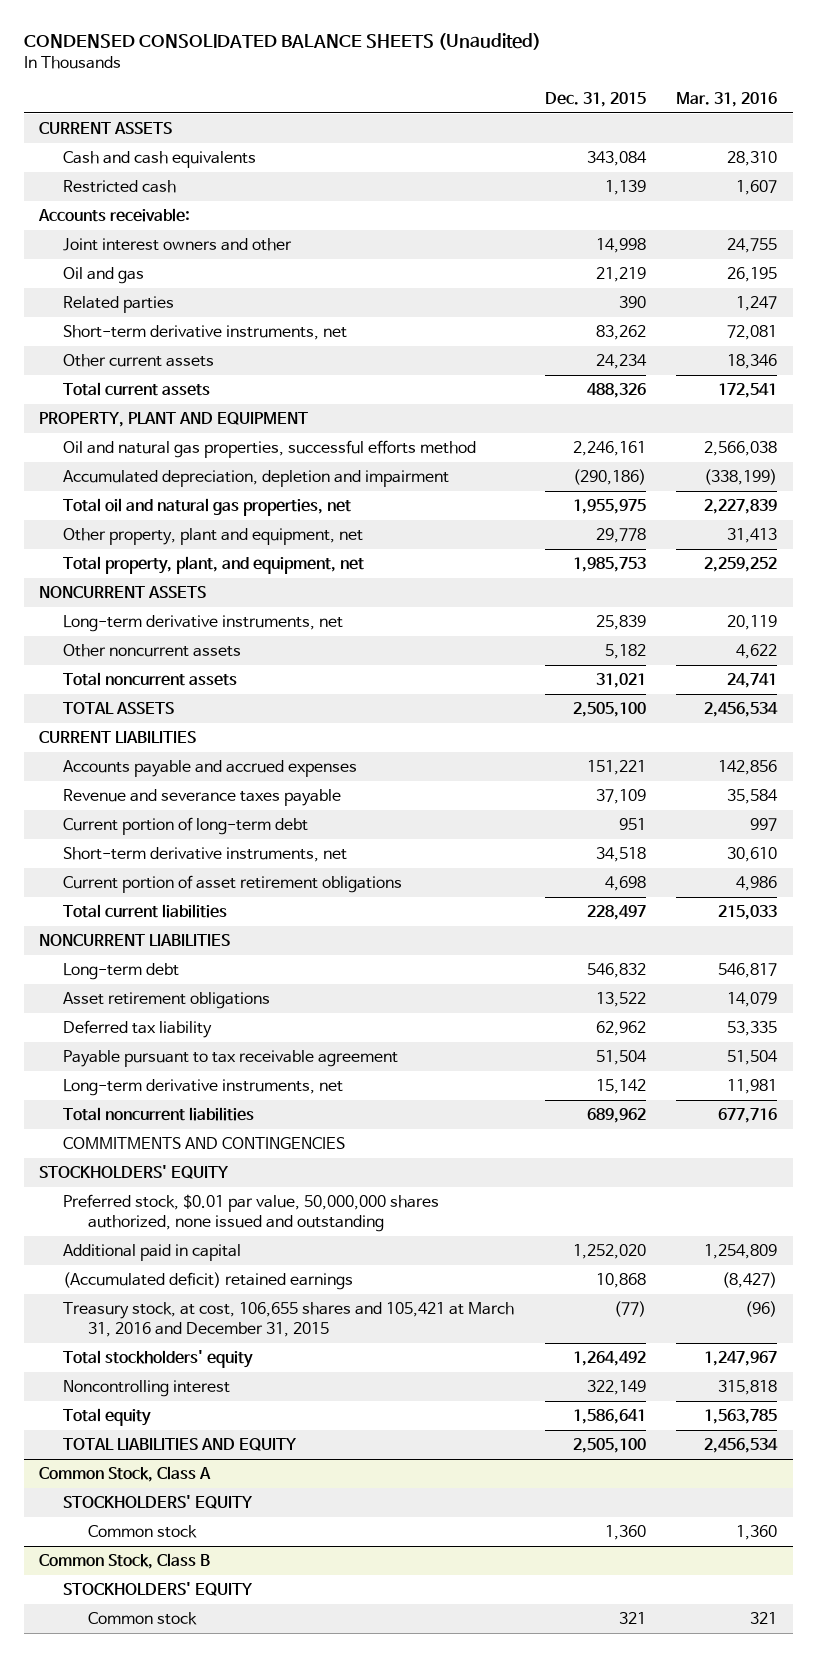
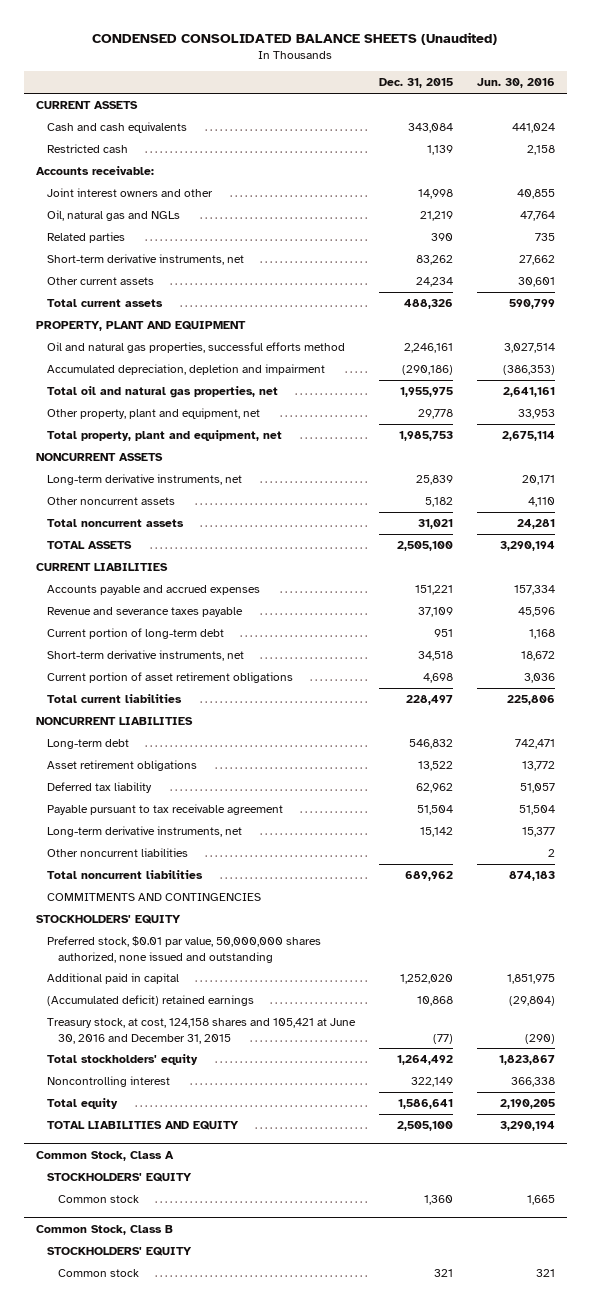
- | Dec. 31, 2015 | Mar. 31, 2016
+ | Dec. 31, 2015 | Jun. 30, 2016
- Oil and gas | 21,219 | 26,195
+ Oil, natural gas and NGLs | 21,219 | 47,764
- Total property, plant, and equipment, net | 1,985,753 | 2,259,252
+ Total property, plant and equipment, net | 1,985,753 | 2,675,114
+ Other noncurrent liabilities | | 2
- Treasury stock, at cost, 106,655 shares and 105,421 at March 31, 2016 and December 31, 2015 | (77) | (96)
+ Treasury stock, at cost, 124,158 shares and 105,421 at June 30, 2016 and December 31, 2015 | (77) | (290)

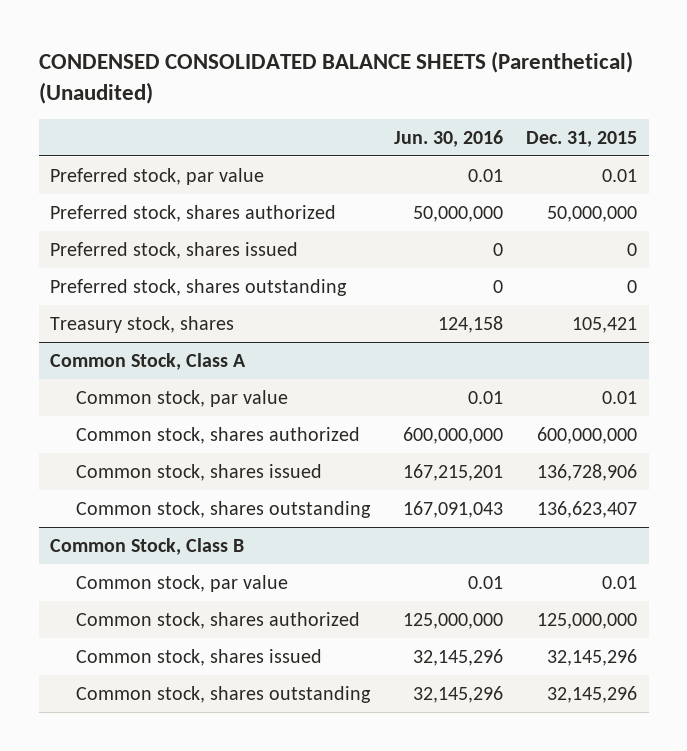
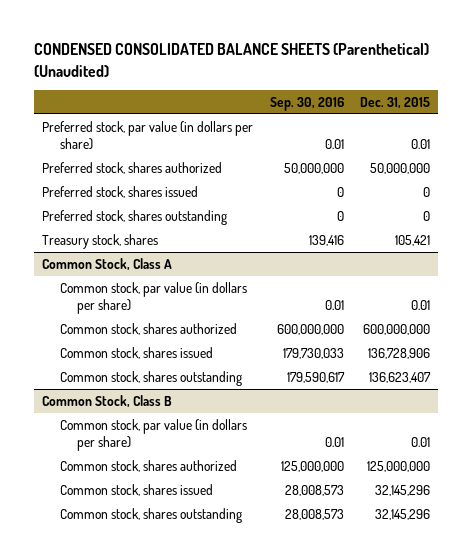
- | Jun. 30, 2016 | Dec. 31, 2015
+ | Sep. 30, 2016 | Dec. 31, 2015
- Preferred stock, par value | 0.01 | 0.01
+ Preferred stock, par value (in dollars per share) | 0.01 | 0.01
@ Common Stock, Class A
- Common stock, par value | 0.01 | 0.01
+ Common stock, par value (in dollars per share) | 0.01 | 0.01
@ Common Stock, Class B
- Common stock, par value | 0.01 | 0.01
+ Common stock, par value (in dollars per share) | 0.01 | 0.01

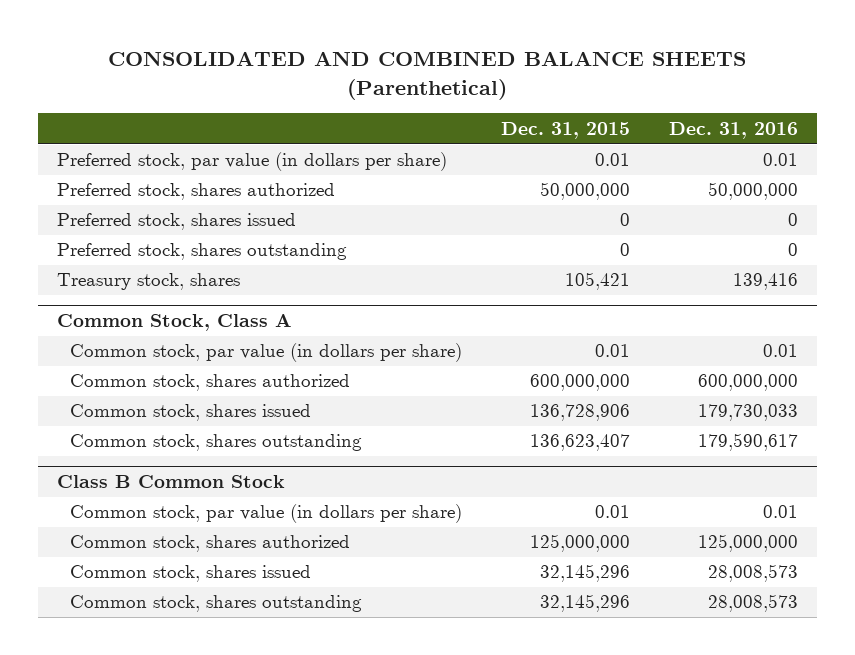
- CONDENSED CONSOLIDATED BALANCE SHEETS (Parenthetical) (Unaudited)
+ CONSOLIDATED AND COMBINED BALANCE SHEETS (Parenthetical)
- | Sep. 30, 2016 | Dec. 31, 2015
+ | Dec. 31, 2015 | Dec. 31, 2016
- Common Stock, Class B
+ Class B Common Stock

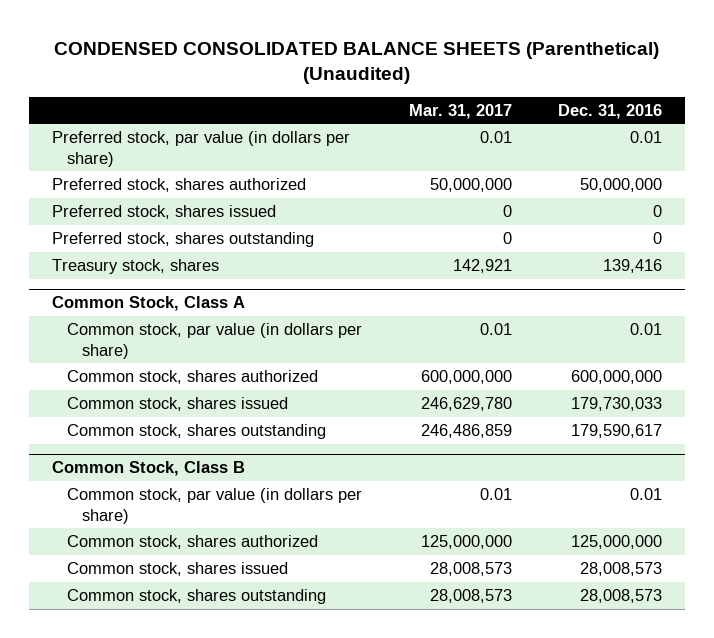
- CONSOLIDATED AND COMBINED BALANCE SHEETS (Parenthetical)
+ CONDENSED CONSOLIDATED BALANCE SHEETS (Parenthetical) (Unaudited)
- | Dec. 31, 2015 | Dec. 31, 2016
+ | Mar. 31, 2017 | Dec. 31, 2016
- Class B Common Stock
+ Common Stock, Class B

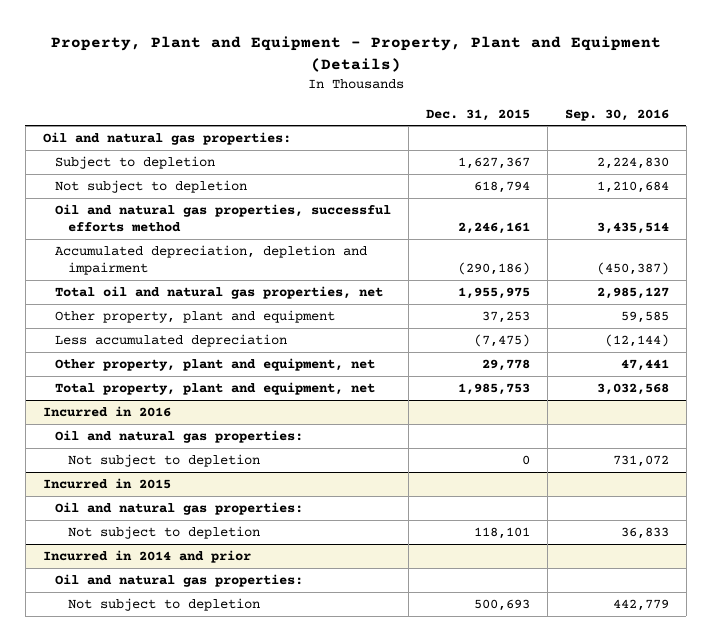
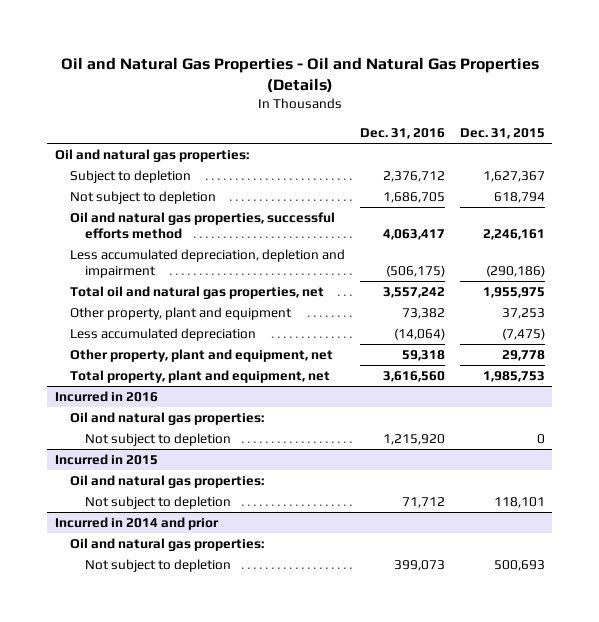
- Property, Plant and Equipment - Property, Plant and Equipment (Details)
+ Oil and Natural Gas Properties - Oil and Natural Gas Properties (Details)
- | Dec. 31, 2015 | Sep. 30, 2016
+ | Dec. 31, 2016 | Dec. 31, 2015
- Accumulated depreciation, depletion and impairment | (290,186) | (450,387)
+ Less accumulated depreciation, depletion and impairment | (506,175) | (290,186)

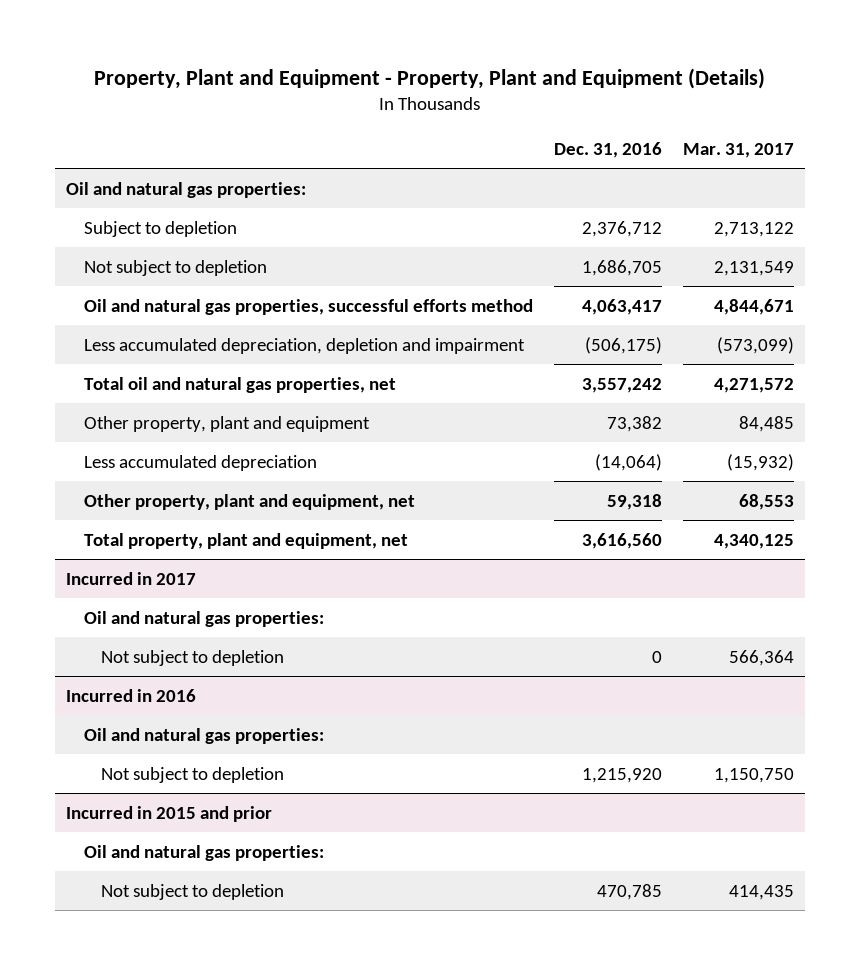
- Oil and Natural Gas Properties - Oil and Natural Gas Properties (Details)
+ Property, Plant and Equipment - Property, Plant and Equipment (Details)
- | Dec. 31, 2016 | Dec. 31, 2015
+ | Dec. 31, 2016 | Mar. 31, 2017
+ Incurred in 2017
+ Oil and natural gas properties:
+ Not subject to depletion | 0 | 566,364
- Incurred in 2015
- Oil and natural gas properties:
- Not subject to depletion | 71,712 | 118,101
- Incurred in 2014 and prior
+ Incurred in 2015 and prior
- Not subject to depletion | 399,073 | 500,693
+ Not subject to depletion | 470,785 | 414,435

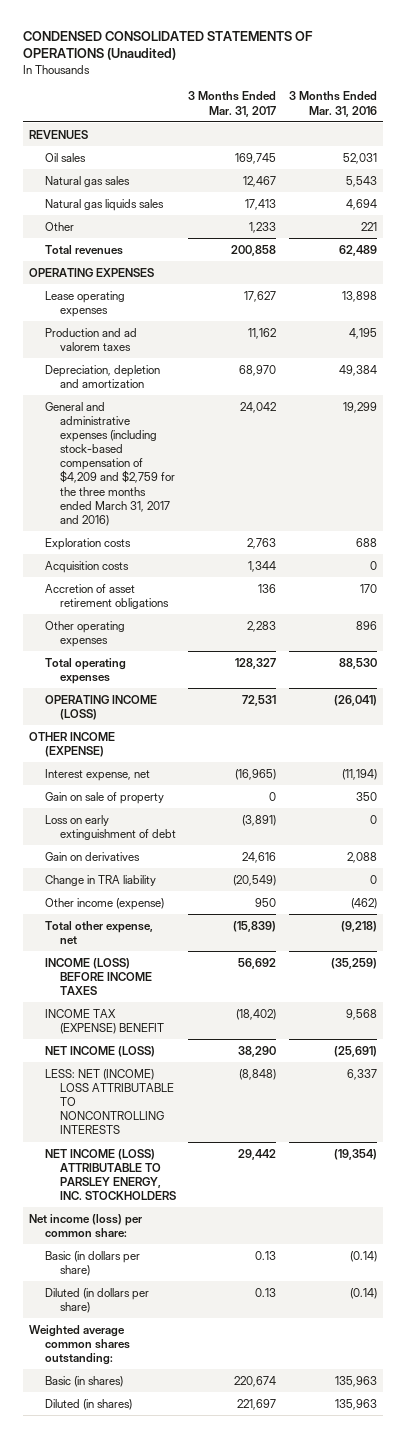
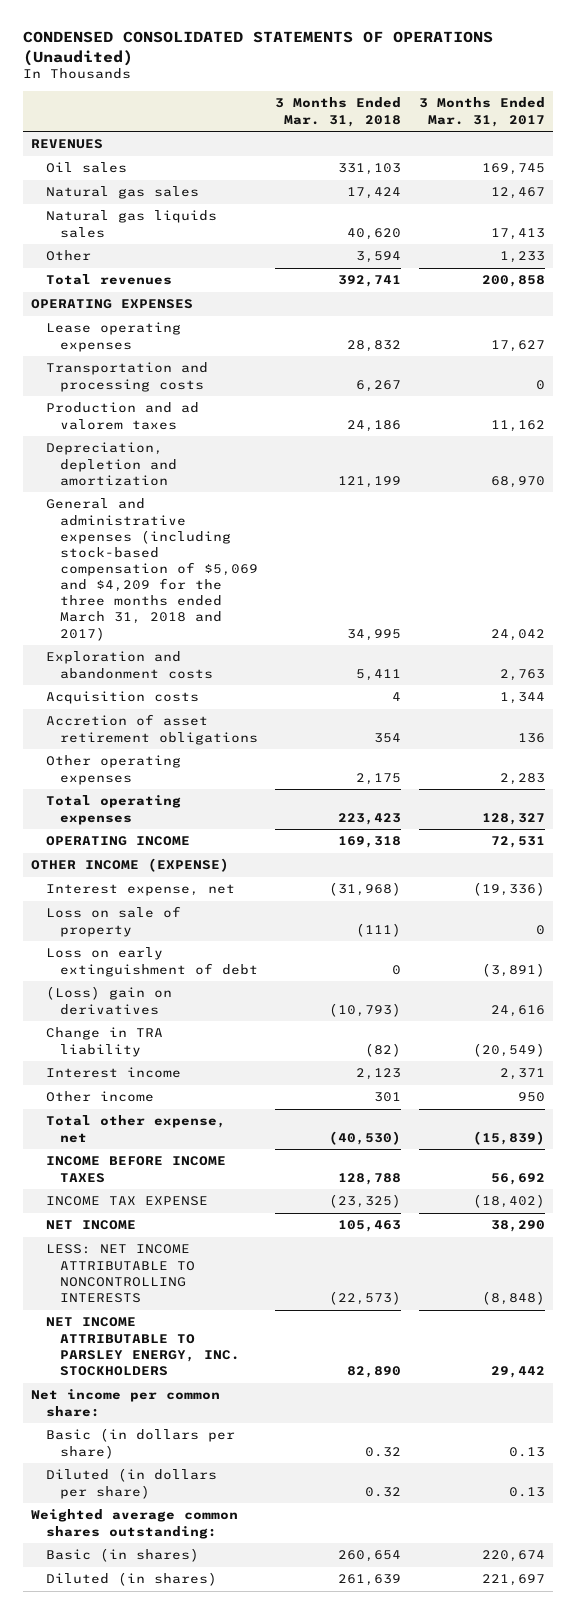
- | 3 Months Ended Mar. 31, 2017 | 3 Months Ended Mar. 31, 2016
+ | 3 Months Ended Mar. 31, 2018 | 3 Months Ended Mar. 31, 2017
+ Transportation and processing costs | 6,267 | 0
- General and administrative expenses (including stock-based compensation of $4,209 and $2,759 for the three months ended March 31, 2017 and 2016) | 24,042 | 19,299
- Exploration costs | 2,763 | 688
+ General and administrative expenses (including stock-based compensation of $5,069 and $4,209 for the three months ended March 31, 2018 and 2017) | 34,995 | 24,042
+ Exploration and abandonment costs | 5,411 | 2,763
- OPERATING INCOME (LOSS) | 72,531 | (26,041)
+ OPERATING INCOME | 169,318 | 72,531
- Interest expense, net | (16,965) | (11,194)
- Gain on sale of property | 0 | 350
+ Interest expense, net | (31,968) | (19,336)
+ Loss on sale of property | (111) | 0
- Gain on derivatives | 24,616 | 2,088
+ (Loss) gain on derivatives | (10,793) | 24,616
- Other income (expense) | 950 | (462)
+ Interest income | 2,123 | 2,371
+ Other income | 301 | 950
- INCOME (LOSS) BEFORE INCOME TAXES | 56,692 | (35,259)
- INCOME TAX (EXPENSE) BENEFIT | (18,402) | 9,568
- NET INCOME (LOSS) | 38,290 | (25,691)
- LESS: NET (INCOME) LOSS ATTRIBUTABLE TO NONCONTROLLING INTERESTS | (8,848) | 6,337
- NET INCOME (LOSS) ATTRIBUTABLE TO PARSLEY ENERGY, INC. STOCKHOLDERS | 29,442 | (19,354)
- Net income (loss) per common share:
+ INCOME BEFORE INCOME TAXES | 128,788 | 56,692
+ INCOME TAX EXPENSE | (23,325) | (18,402)
+ NET INCOME | 105,463 | 38,290
+ LESS: NET INCOME ATTRIBUTABLE TO NONCONTROLLING INTERESTS | (22,573) | (8,848)
+ NET INCOME ATTRIBUTABLE TO PARSLEY ENERGY, INC. STOCKHOLDERS | 82,890 | 29,442
+ Net income per common share:

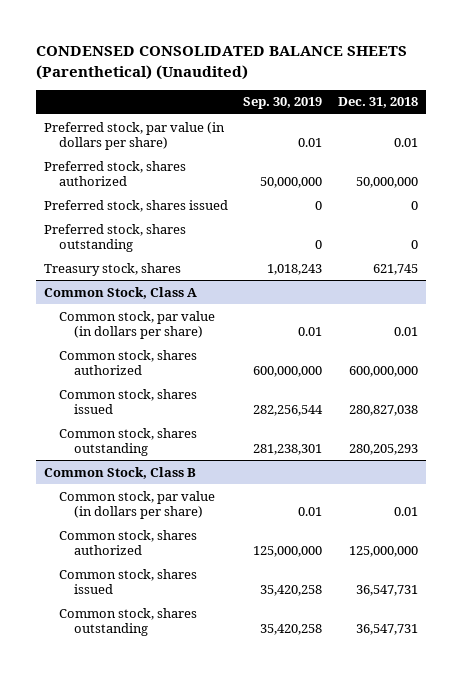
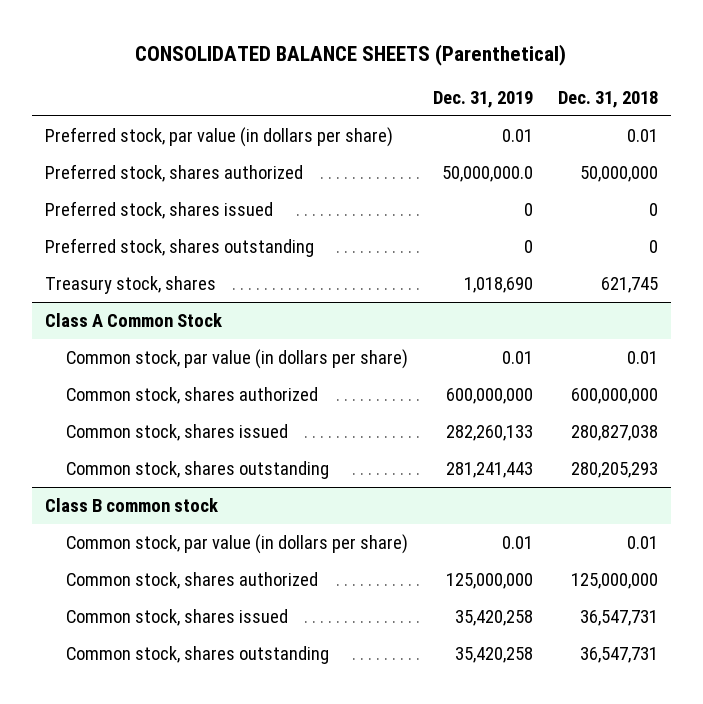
- CONDENSED CONSOLIDATED BALANCE SHEETS (Parenthetical) (Unaudited)
+ CONSOLIDATED BALANCE SHEETS (Parenthetical)
- | Sep. 30, 2019 | Dec. 31, 2018
+ | Dec. 31, 2019 | Dec. 31, 2018
- Common Stock, Class A
+ Class A Common Stock
- Common Stock, Class B
+ Class B common stock

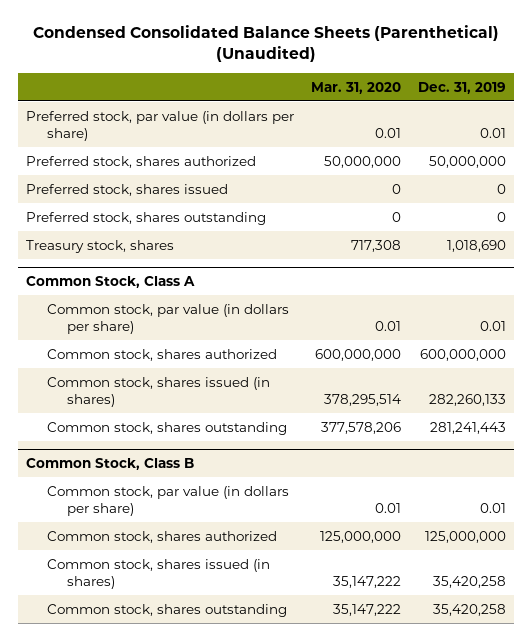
- CONSOLIDATED BALANCE SHEETS (Parenthetical)
+ Condensed Consolidated Balance Sheets (Parenthetical) (Unaudited)
- | Dec. 31, 2019 | Dec. 31, 2018
+ | Mar. 31, 2020 | Dec. 31, 2019
- Preferred stock, shares authorized | 50,000,000.0 | 50,000,000
+ Preferred stock, shares authorized | 50,000,000 | 50,000,000
- Class A Common Stock
+ Common Stock, Class A
- Common stock, shares issued | 282,260,133 | 280,827,038
+ Common stock, shares issued (in shares) | 378,295,514 | 282,260,133
- Class B common stock
+ Common Stock, Class B
- Common stock, shares issued | 35,420,258 | 36,547,731
+ Common stock, shares issued (in shares) | 35,147,222 | 35,420,258

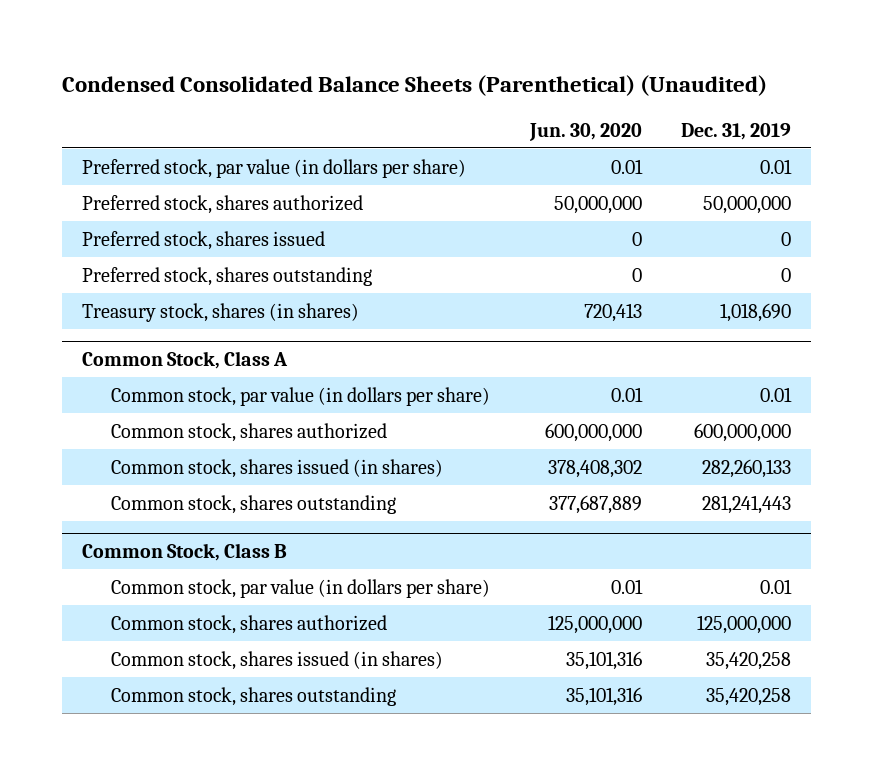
- | Mar. 31, 2020 | Dec. 31, 2019
+ | Jun. 30, 2020 | Dec. 31, 2019
- Treasury stock, shares | 717,308 | 1,018,690
+ Treasury stock, shares (in shares) | 720,413 | 1,018,690

